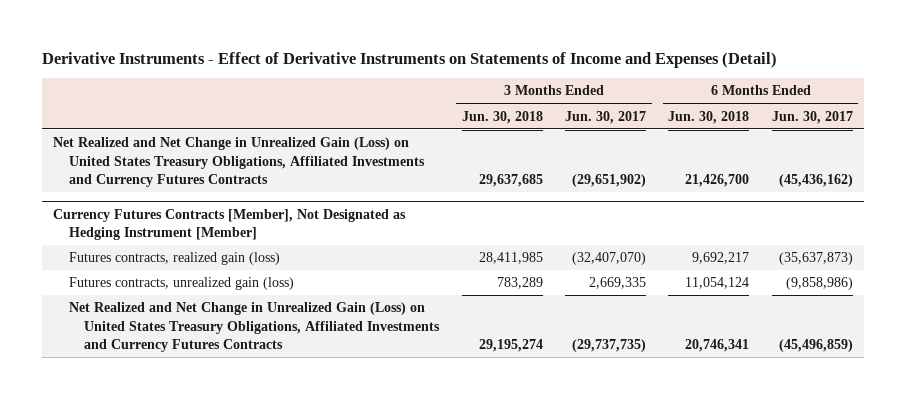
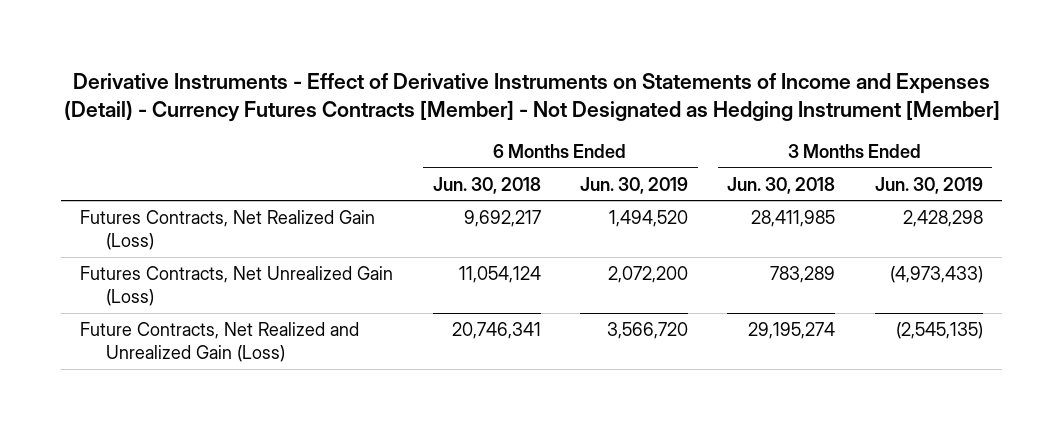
- Derivative Instruments - Effect of Derivative Instruments on Statements of Income and Expenses (Detail)
+ Derivative Instruments - Effect of Derivative Instruments on Statements of Income and Expenses (Detail) - Currency Futures Contracts [Member] - Not Designated as Hedging Instrument [Member]
- | 3 Months Ended Jun. 30, 2018 | 3 Months Ended Jun. 30, 2017 | 6 Months Ended Jun. 30, 2018 | 6 Months Ended Jun. 30, 2017
+ | 6 Months Ended Jun. 30, 2018 | 6 Months Ended Jun. 30, 2019 | 3 Months Ended Jun. 30, 2018 | 3 Months Ended Jun. 30, 2019
- Net Realized and Net Change in Unrealized Gain (Loss) on United States Treasury Obligations, Affiliated Investments and Currency Futures Contracts | 29,637,685 | (29,651,902) | 21,426,700 | (45,436,162)
- Currency Futures Contracts [Member], Not Designated as Hedging Instrument [Member]
- Futures contracts, realized gain (loss) | 28,411,985 | (32,407,070) | 9,692,217 | (35,637,873)
- Futures contracts, unrealized gain (loss) | 783,289 | 2,669,335 | 11,054,124 | (9,858,986)
- Net Realized and Net Change in Unrealized Gain (Loss) on United States Treasury Obligations, Affiliated Investments and Currency Futures Contracts | 29,195,274 | (29,737,735) | 20,746,341 | (45,496,859)
+ Futures Contracts, Net Realized Gain (Loss) | 9,692,217 | 1,494,520 | 28,411,985 | 2,428,298
+ Futures Contracts, Net Unrealized Gain (Loss) | 11,054,124 | 2,072,200 | 783,289 | (4,973,433)
+ Future Contracts, Net Realized and Unrealized Gain (Loss) | 20,746,341 | 3,566,720 | 29,195,274 | (2,545,135)

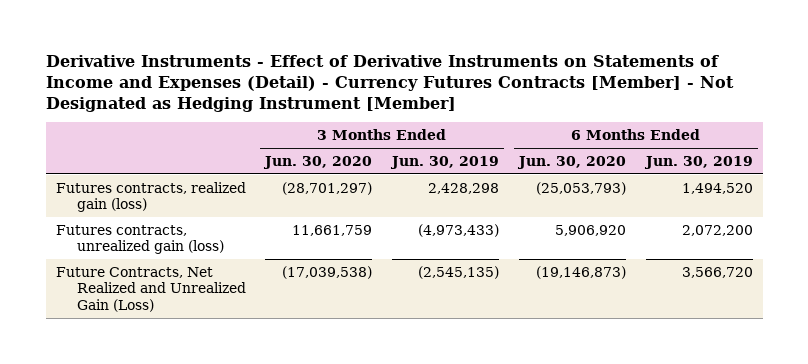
- | 6 Months Ended Jun. 30, 2018 | 6 Months Ended Jun. 30, 2019 | 3 Months Ended Jun. 30, 2018 | 3 Months Ended Jun. 30, 2019
+ | 3 Months Ended Jun. 30, 2020 | 3 Months Ended Jun. 30, 2019 | 6 Months Ended Jun. 30, 2020 | 6 Months Ended Jun. 30, 2019
- Futures Contracts, Net Realized Gain (Loss) | 9,692,217 | 1,494,520 | 28,411,985 | 2,428,298
- Futures Contracts, Net Unrealized Gain (Loss) | 11,054,124 | 2,072,200 | 783,289 | (4,973,433)
+ Futures contracts, realized gain (loss) | (28,701,297) | 2,428,298 | (25,053,793) | 1,494,520
+ Futures contracts, unrealized gain (loss) | 11,661,759 | (4,973,433) | 5,906,920 | 2,072,200

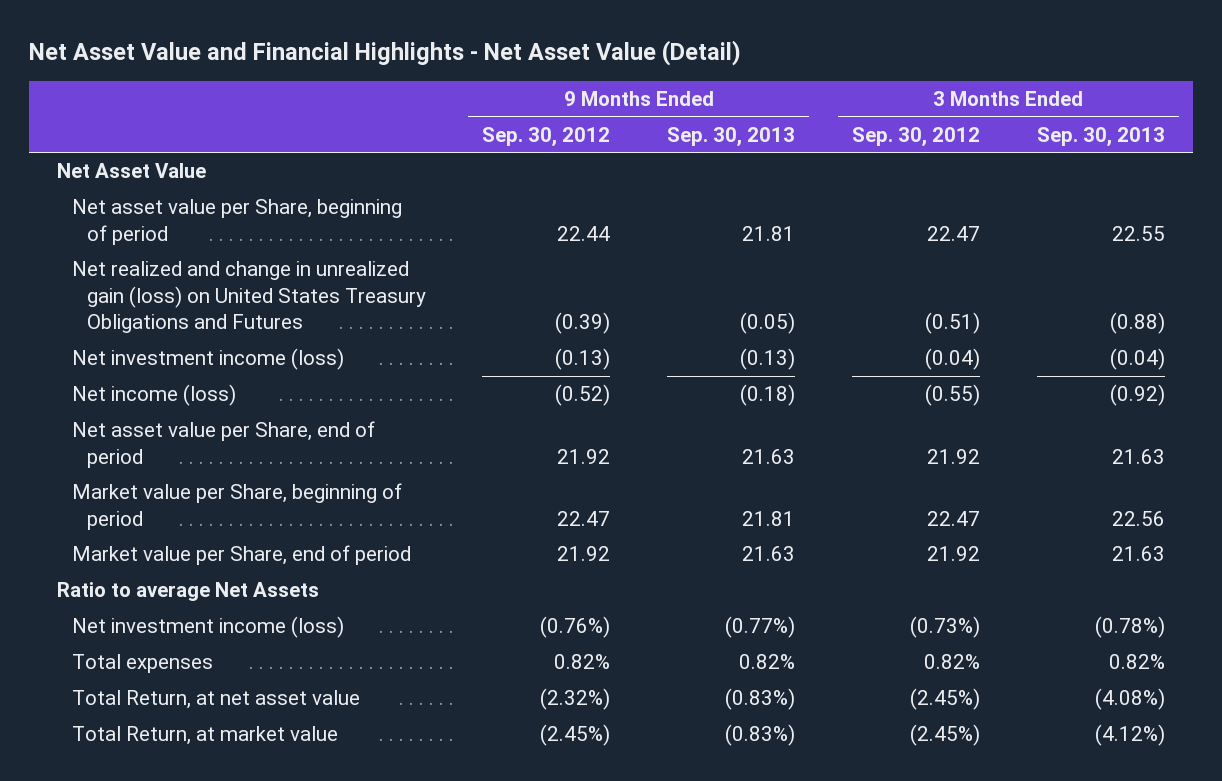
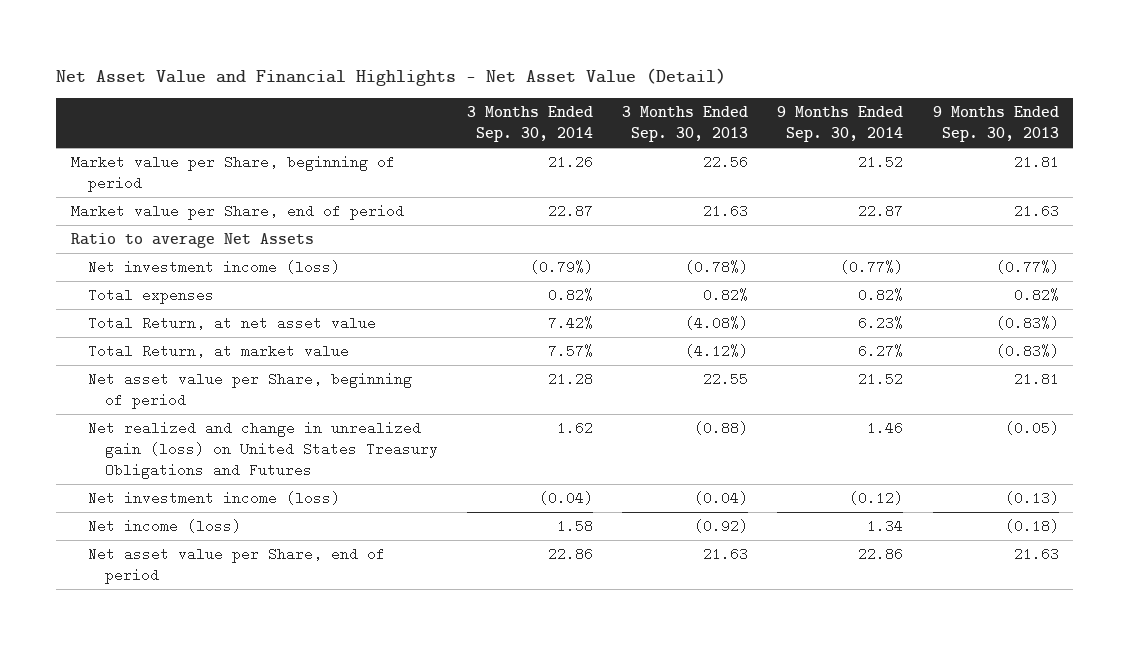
- | 9 Months Ended Sep. 30, 2012 | 9 Months Ended Sep. 30, 2013 | 3 Months Ended Sep. 30, 2012 | 3 Months Ended Sep. 30, 2013
+ | 3 Months Ended Sep. 30, 2014 | 3 Months Ended Sep. 30, 2013 | 9 Months Ended Sep. 30, 2014 | 9 Months Ended Sep. 30, 2013
- Net Asset Value
moved down: Net asset value per Share, beginning of period | 21.28 | 22.55 | 21.52 | 21.81
moved down: Net realized and change in unrealized gain (loss) on United States Treasury Obligations and Futures | 1.62 | (0.88) | 1.46 | (0.05)
moved down: Net investment income (loss) | (0.04) | (0.04) | (0.12) | (0.13)
moved down: Net income (loss) | 1.58 | (0.92) | 1.34 | (0.18)
moved down: Net asset value per Share, end of period | 22.86 | 21.63 | 22.86 | 21.63

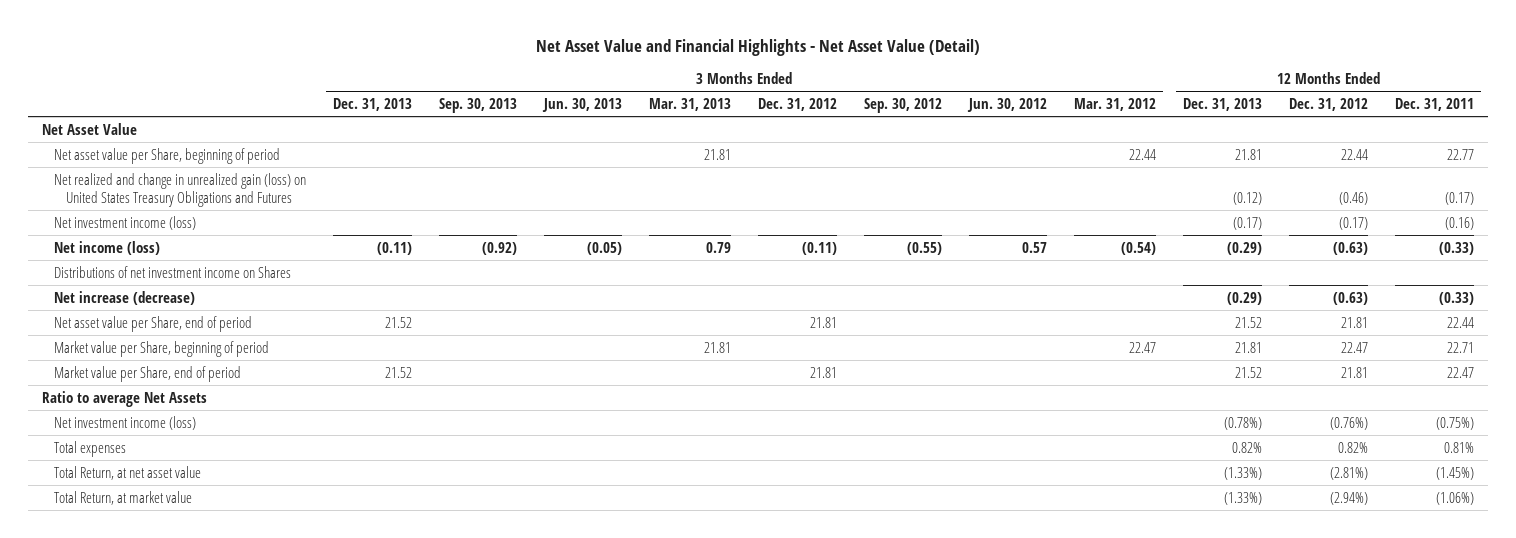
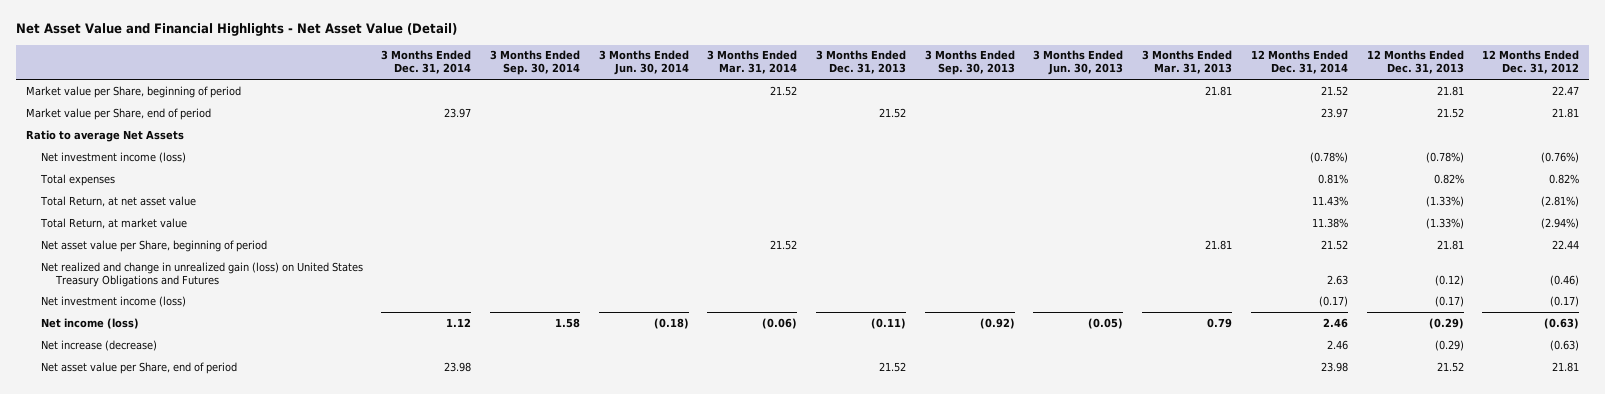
- | 3 Months Ended Dec. 31, 2013 | 3 Months Ended Sep. 30, 2013 | 3 Months Ended Jun. 30, 2013 | 3 Months Ended Mar. 31, 2013 | 3 Months Ended Dec. 31, 2012 | 3 Months Ended Sep. 30, 2012 | 3 Months Ended Jun. 30, 2012 | 3 Months Ended Mar. 31, 2012 | 12 Months Ended Dec. 31, 2013 | 12 Months Ended Dec. 31, 2012 | 12 Months Ended Dec. 31, 2011
+ | 3 Months Ended Dec. 31, 2014 | 3 Months Ended Sep. 30, 2014 | 3 Months Ended Jun. 30, 2014 | 3 Months Ended Mar. 31, 2014 | 3 Months Ended Dec. 31, 2013 | 3 Months Ended Sep. 30, 2013 | 3 Months Ended Jun. 30, 2013 | 3 Months Ended Mar. 31, 2013 | 12 Months Ended Dec. 31, 2014 | 12 Months Ended Dec. 31, 2013 | 12 Months Ended Dec. 31, 2012
- Net Asset Value
- Distributions of net investment income on Shares
moved down: Net asset value per Share, beginning of period | | | | 21.52 | | | | 21.81 | 21.52 | 21.81 | 22.44
moved down: Net realized and change in unrealized gain (loss) on United States Treasury Obligations and Futures | | | | | | | | | 2.63 | (0.12) | (0.46)
moved down: Net investment income (loss) | | | | | | | | | (0.17) | (0.17) | (0.17)
moved down: Net income (loss) | 1.12 | 1.58 | (0.18) | (0.06) | (0.11) | (0.92) | (0.05) | 0.79 | 2.46 | (0.29) | (0.63)
moved down: Net increase (decrease) | | | | | | | | | 2.46 | (0.29) | (0.63)
moved down: Net asset value per Share, end of period | 23.98 | | | | 21.52 | | | | 23.98 | 21.52 | 21.81

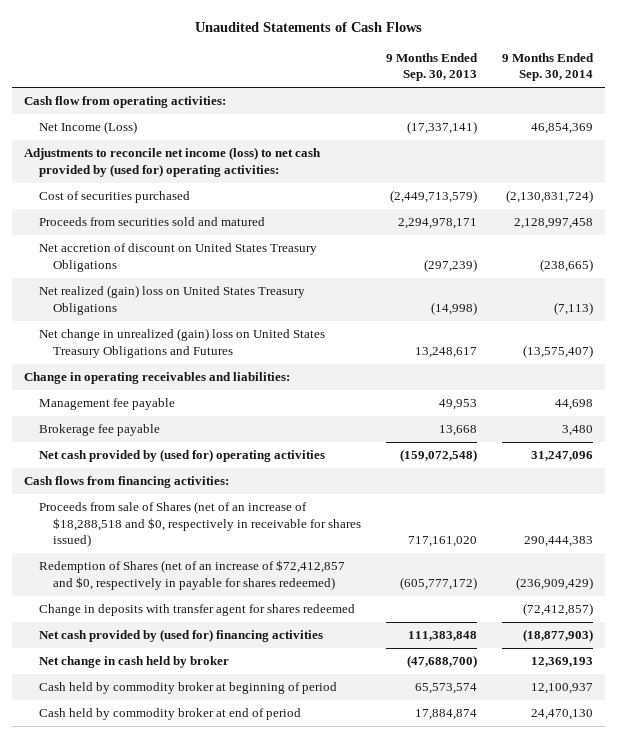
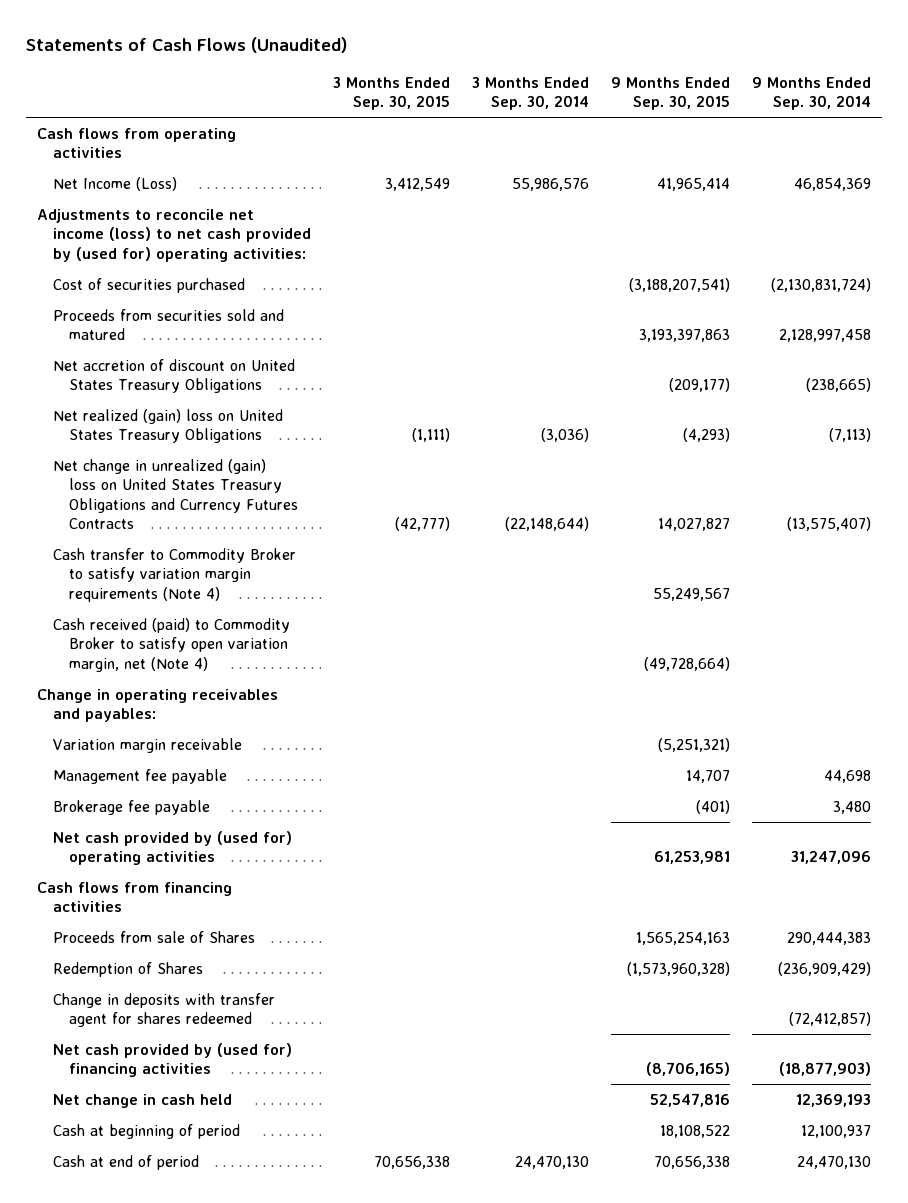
- Unaudited Statements of Cash Flows
+ Statements of Cash Flows (Unaudited)
- | 9 Months Ended Sep. 30, 2013 | 9 Months Ended Sep. 30, 2014
+ | 3 Months Ended Sep. 30, 2015 | 3 Months Ended Sep. 30, 2014 | 9 Months Ended Sep. 30, 2015 | 9 Months Ended Sep. 30, 2014
- Cash flow from operating activities:
+ Cash flows from operating activities
- Net change in unrealized (gain) loss on United States Treasury Obligations and Futures | 13,248,617 | (13,575,407)
- Change in operating receivables and liabilities:
+ Net change in unrealized (gain) loss on United States Treasury Obligations and Currency Futures Contracts | (42,777) | (22,148,644) | 14,027,827 | (13,575,407)
+ Cash transfer to Commodity Broker to satisfy variation margin requirements (Note 4) | | | 55,249,567 |
+ Cash received (paid) to Commodity Broker to satisfy open variation margin, net (Note 4) | | | (49,728,664) |
+ Change in operating receivables and payables:
+ Variation margin receivable | | | (5,251,321) |
- Cash flows from financing activities:
- Proceeds from sale of Shares (net of an increase of $18,288,518 and $0, respectively in receivable for shares issued) | 717,161,020 | 290,444,383
- Redemption of Shares (net of an increase of $72,412,857 and $0, respectively in payable for shares redeemed) | (605,777,172) | (236,909,429)
+ Cash flows from financing activities
+ Proceeds from sale of Shares | | | 1,565,254,163 | 290,444,383
+ Redemption of Shares | | | (1,573,960,328) | (236,909,429)
- Net change in cash held by broker | (47,688,700) | 12,369,193
- Cash held by commodity broker at beginning of period | 65,573,574 | 12,100,937
- Cash held by commodity broker at end of period | 17,884,874 | 24,470,130
+ Net change in cash held | | | 52,547,816 | 12,369,193
+ Cash at beginning of period | | | 18,108,522 | 12,100,937
+ Cash at end of period | 70,656,338 | 24,470,130 | 70,656,338 | 24,470,130

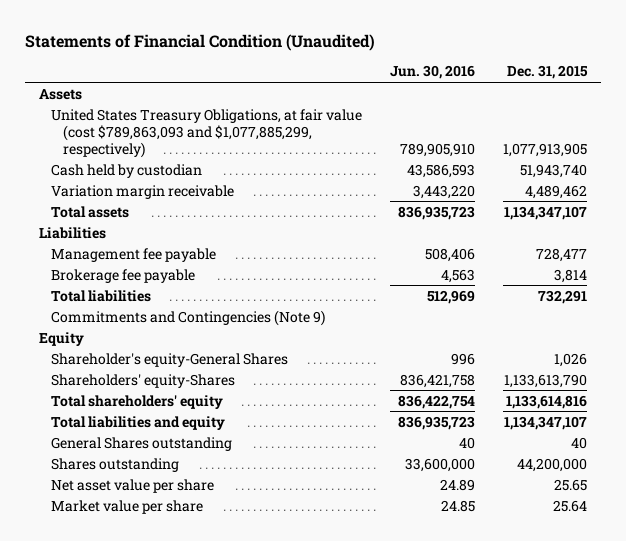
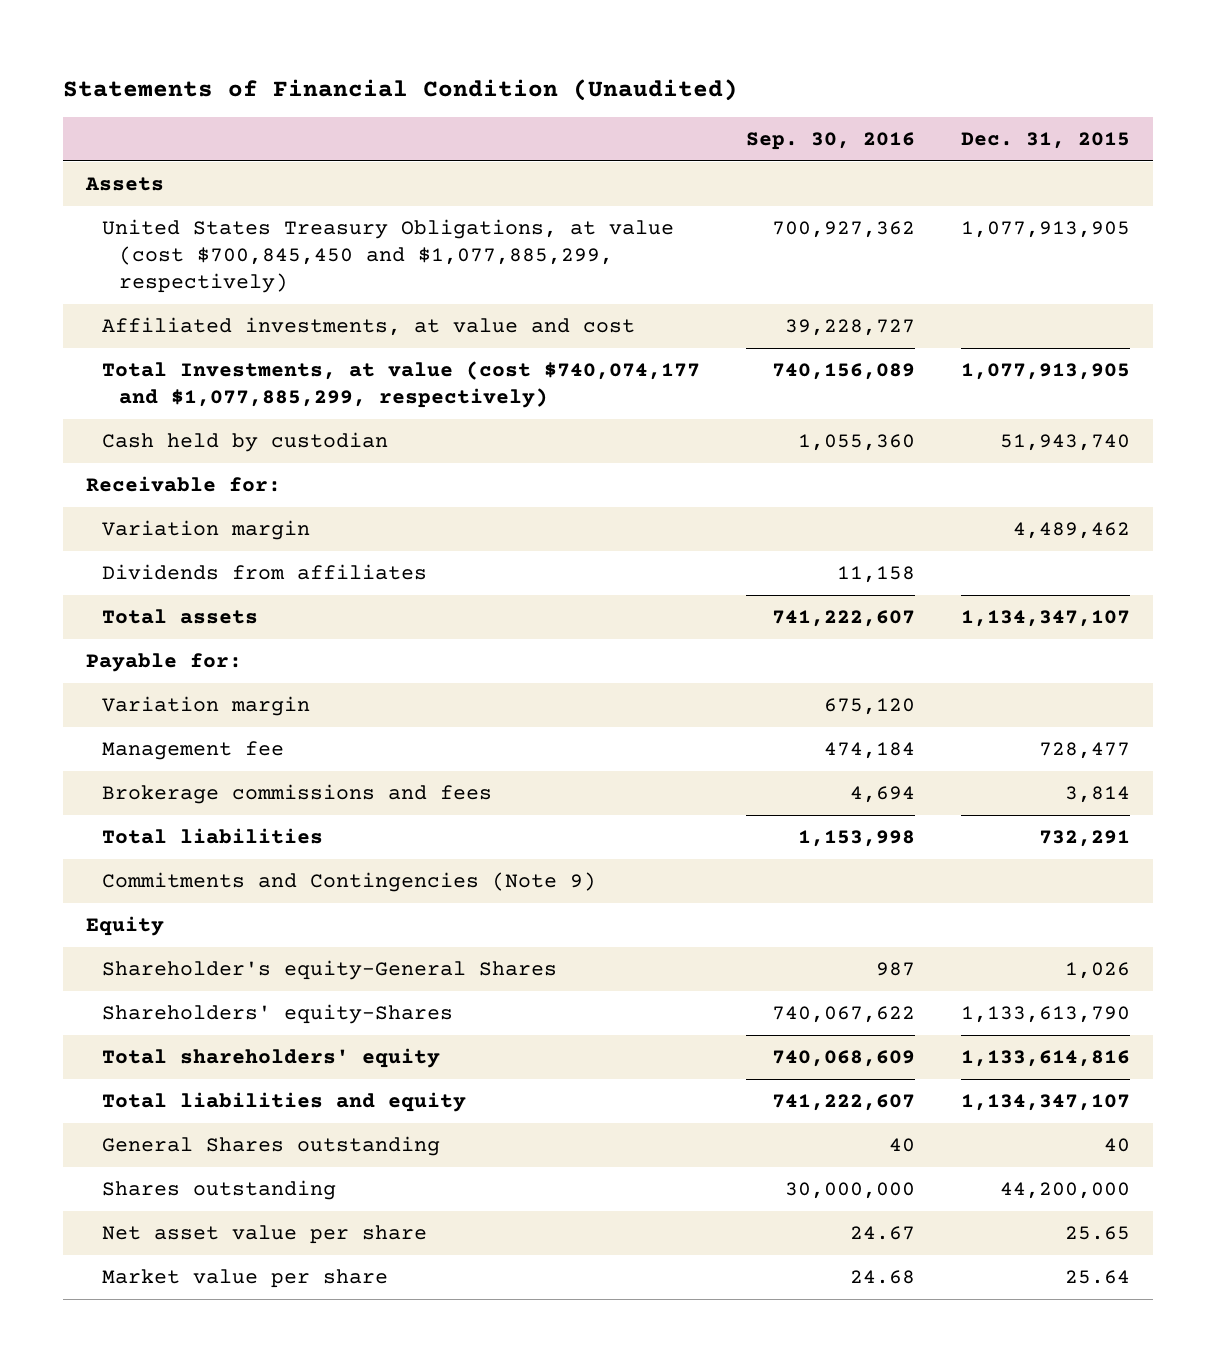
- | Jun. 30, 2016 | Dec. 31, 2015
+ | Sep. 30, 2016 | Dec. 31, 2015
- United States Treasury Obligations, at fair value (cost $789,863,093 and $1,077,885,299, respectively) | 789,905,910 | 1,077,913,905
+ United States Treasury Obligations, at value (cost $700,845,450 and $1,077,885,299, respectively) | 700,927,362 | 1,077,913,905
+ Affiliated investments, at value and cost | 39,228,727 |
+ Total Investments, at value (cost $740,074,177 and $1,077,885,299, respectively) | 740,156,089 | 1,077,913,905
- Variation margin receivable | 3,443,220 | 4,489,462
+ Receivable for:
+ Variation margin | | 4,489,462
+ Dividends from affiliates | 11,158 |
- Liabilities
- Management fee payable | 508,406 | 728,477
- Brokerage fee payable | 4,563 | 3,814
+ Payable for:
+ Variation margin | 675,120 |
+ Management fee | 474,184 | 728,477
+ Brokerage commissions and fees | 4,694 | 3,814

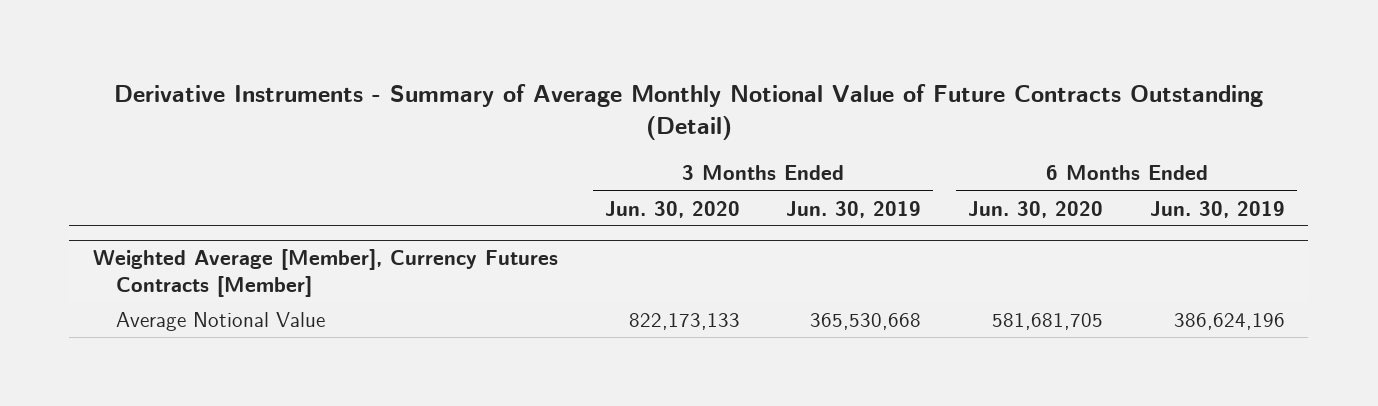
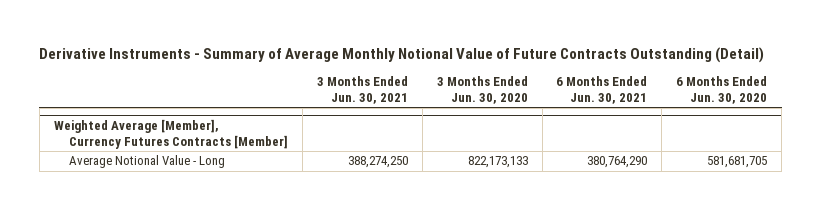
- | 3 Months Ended Jun. 30, 2020 | 3 Months Ended Jun. 30, 2019 | 6 Months Ended Jun. 30, 2020 | 6 Months Ended Jun. 30, 2019
+ | 3 Months Ended Jun. 30, 2021 | 3 Months Ended Jun. 30, 2020 | 6 Months Ended Jun. 30, 2021 | 6 Months Ended Jun. 30, 2020
@ Weighted Average [Member], Currency Futures Contracts [Member]
- Average Notional Value | 822,173,133 | 365,530,668 | 581,681,705 | 386,624,196
+ Average Notional Value - Long | 388,274,250 | 822,173,133 | 380,764,290 | 581,681,705

